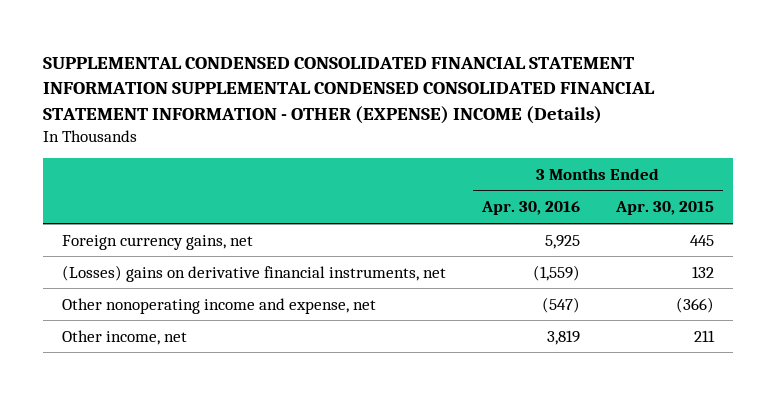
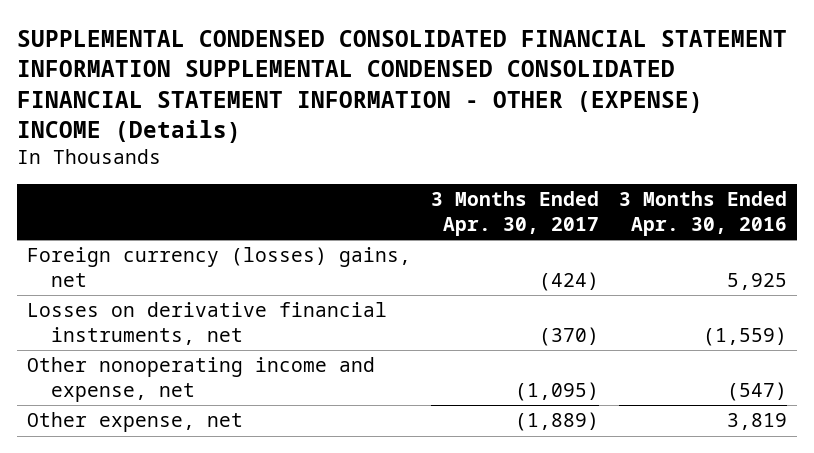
- | 3 Months Ended Apr. 30, 2016 | 3 Months Ended Apr. 30, 2015
+ | 3 Months Ended Apr. 30, 2017 | 3 Months Ended Apr. 30, 2016
- Foreign currency gains, net | 5,925 | 445
- (Losses) gains on derivative financial instruments, net | (1,559) | 132
+ Foreign currency (losses) gains, net | (424) | 5,925
+ Losses on derivative financial instruments, net | (370) | (1,559)
- Other income, net | 3,819 | 211
+ Other expense, net | (1,889) | 3,819

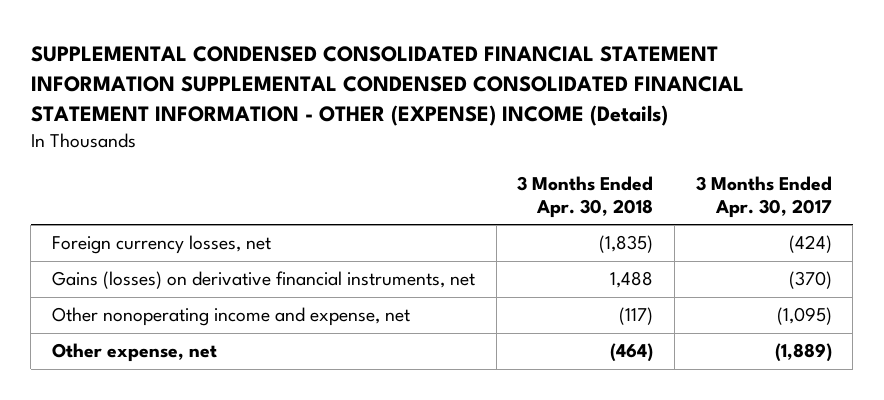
- | 3 Months Ended Apr. 30, 2017 | 3 Months Ended Apr. 30, 2016
+ | 3 Months Ended Apr. 30, 2018 | 3 Months Ended Apr. 30, 2017
- Foreign currency (losses) gains, net | (424) | 5,925
- Losses on derivative financial instruments, net | (370) | (1,559)
+ Foreign currency losses, net | (1,835) | (424)
+ Gains (losses) on derivative financial instruments, net | 1,488 | (370)

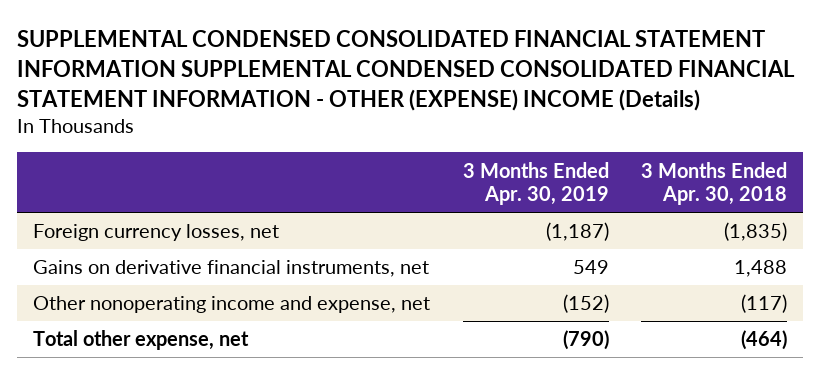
- | 3 Months Ended Apr. 30, 2018 | 3 Months Ended Apr. 30, 2017
+ | 3 Months Ended Apr. 30, 2019 | 3 Months Ended Apr. 30, 2018
- Gains (losses) on derivative financial instruments, net | 1,488 | (370)
+ Gains on derivative financial instruments, net | 549 | 1,488
- Other expense, net | (464) | (1,889)
+ Total other expense, net | (790) | (464)

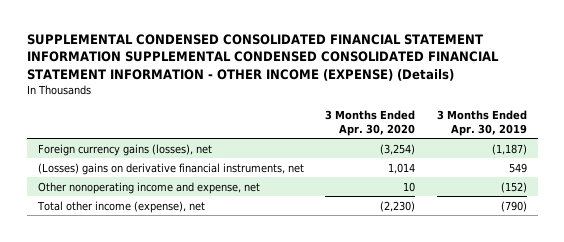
- SUPPLEMENTAL CONDENSED CONSOLIDATED FINANCIAL STATEMENT INFORMATION SUPPLEMENTAL CONDENSED CONSOLIDATED FINANCIAL STATEMENT INFORMATION - OTHER (EXPENSE) INCOME (Details)
+ SUPPLEMENTAL CONDENSED CONSOLIDATED FINANCIAL STATEMENT INFORMATION SUPPLEMENTAL CONDENSED CONSOLIDATED FINANCIAL STATEMENT INFORMATION - OTHER INCOME (EXPENSE) (Details)
- | 3 Months Ended Apr. 30, 2019 | 3 Months Ended Apr. 30, 2018
+ | 3 Months Ended Apr. 30, 2020 | 3 Months Ended Apr. 30, 2019
- Foreign currency losses, net | (1,187) | (1,835)
- Gains on derivative financial instruments, net | 549 | 1,488
+ Foreign currency gains (losses), net | (3,254) | (1,187)
+ (Losses) gains on derivative financial instruments, net | 1,014 | 549
- Total other expense, net | (790) | (464)
+ Total other income (expense), net | (2,230) | (790)

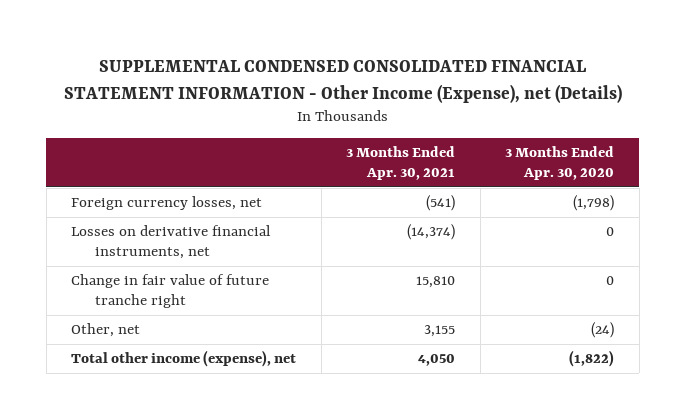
- SUPPLEMENTAL CONDENSED CONSOLIDATED FINANCIAL STATEMENT INFORMATION SUPPLEMENTAL CONDENSED CONSOLIDATED FINANCIAL STATEMENT INFORMATION - OTHER INCOME (EXPENSE) (Details)
+ SUPPLEMENTAL CONDENSED CONSOLIDATED FINANCIAL STATEMENT INFORMATION - Other Income (Expense), net (Details)
- | 3 Months Ended Apr. 30, 2020 | 3 Months Ended Apr. 30, 2019
+ | 3 Months Ended Apr. 30, 2021 | 3 Months Ended Apr. 30, 2020
- Foreign currency gains (losses), net | (3,254) | (1,187)
- (Losses) gains on derivative financial instruments, net | 1,014 | 549
- Other nonoperating income and expense, net | 10 | (152)
- Total other income (expense), net | (2,230) | (790)
+ Foreign currency losses, net | (541) | (1,798)
+ Losses on derivative financial instruments, net | (14,374) | 0
+ Change in fair value of future tranche right | 15,810 | 0
+ Other, net | 3,155 | (24)
+ Total other income (expense), net | 4,050 | (1,822)

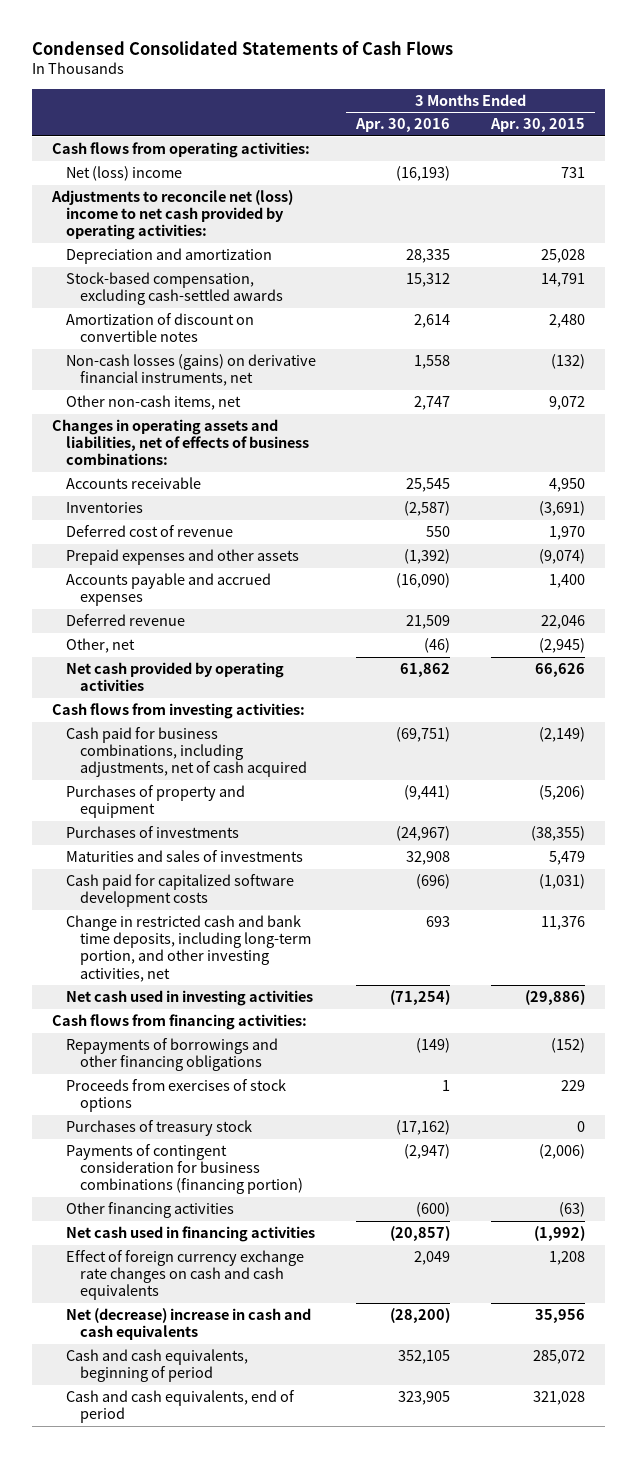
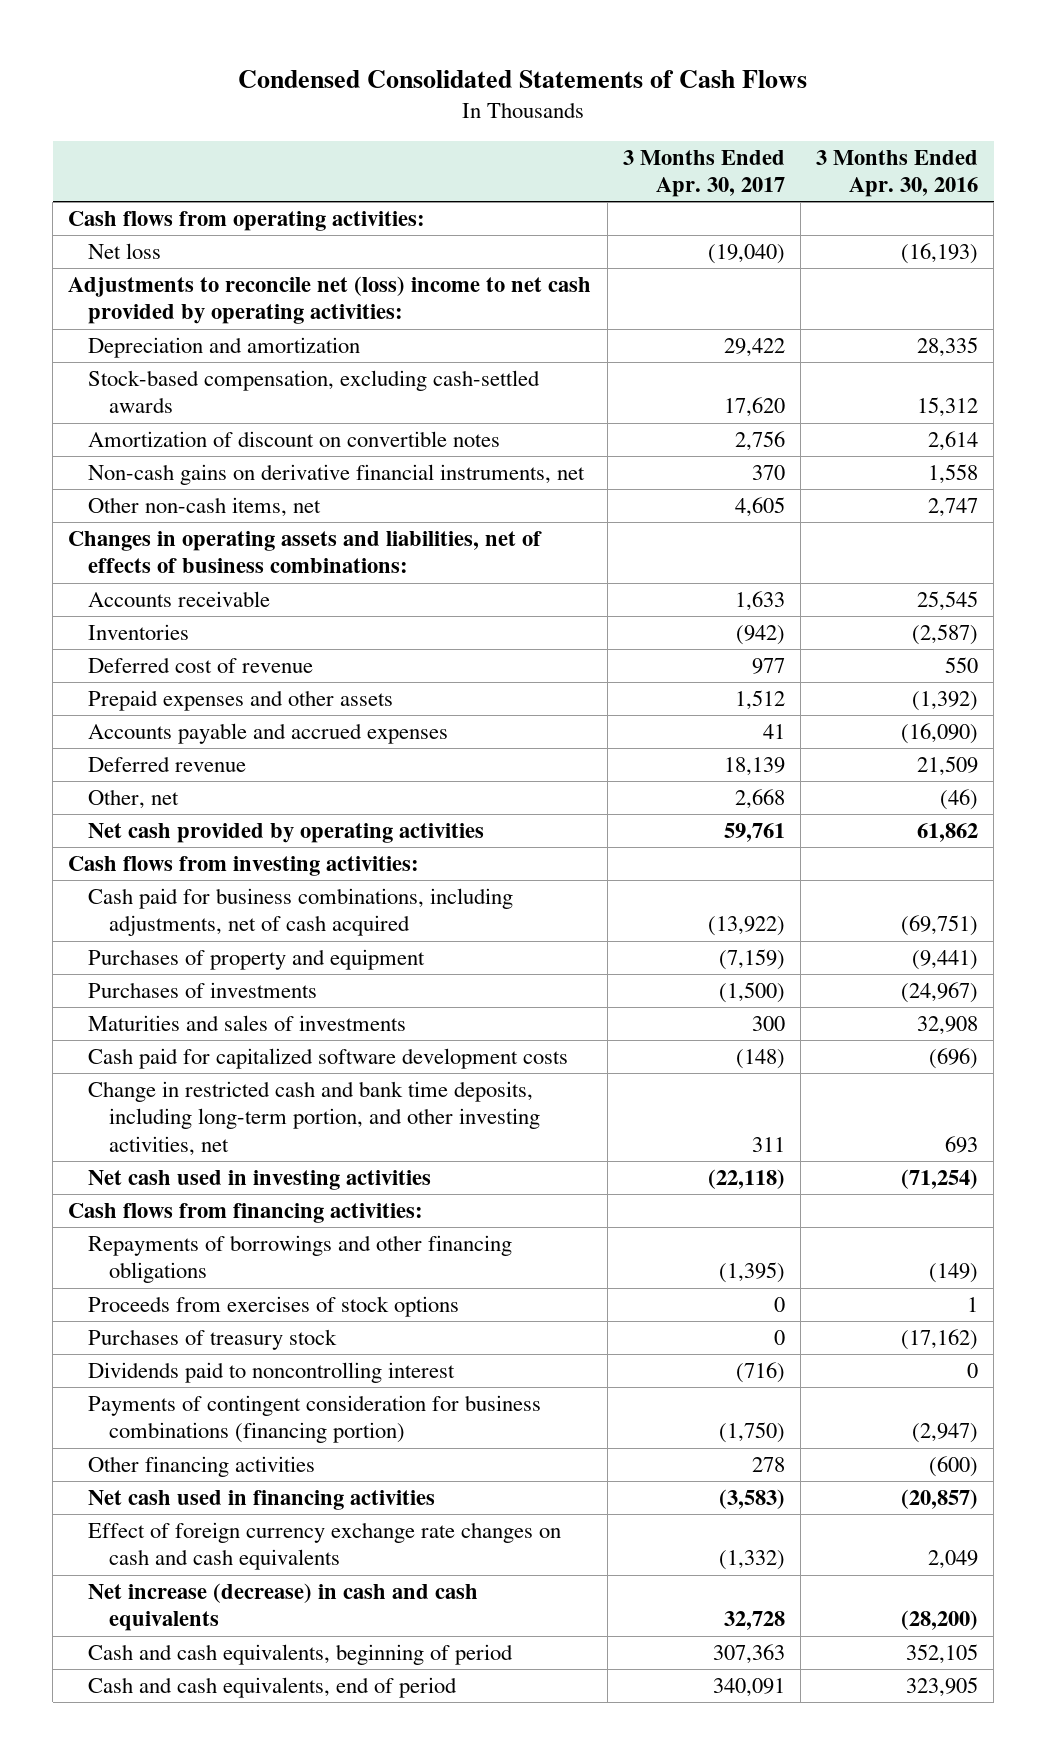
- | 3 Months Ended Apr. 30, 2016 | 3 Months Ended Apr. 30, 2015
+ | 3 Months Ended Apr. 30, 2017 | 3 Months Ended Apr. 30, 2016
- Net (loss) income | (16,193) | 731
+ Net loss | (19,040) | (16,193)
- Non-cash losses (gains) on derivative financial instruments, net | 1,558 | (132)
+ Non-cash gains on derivative financial instruments, net | 370 | 1,558
+ Dividends paid to noncontrolling interest | (716) | 0
- Net (decrease) increase in cash and cash equivalents | (28,200) | 35,956
+ Net increase (decrease) in cash and cash equivalents | 32,728 | (28,200)

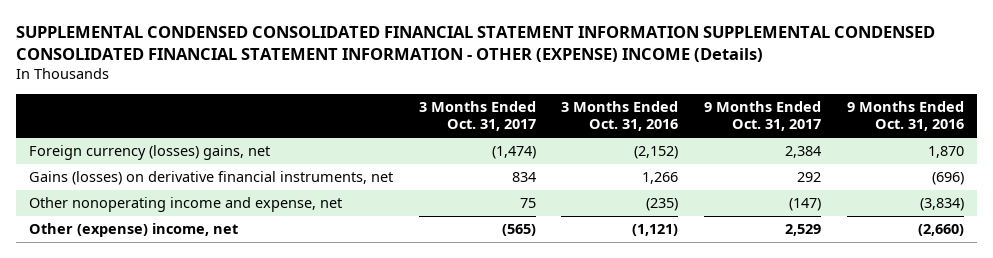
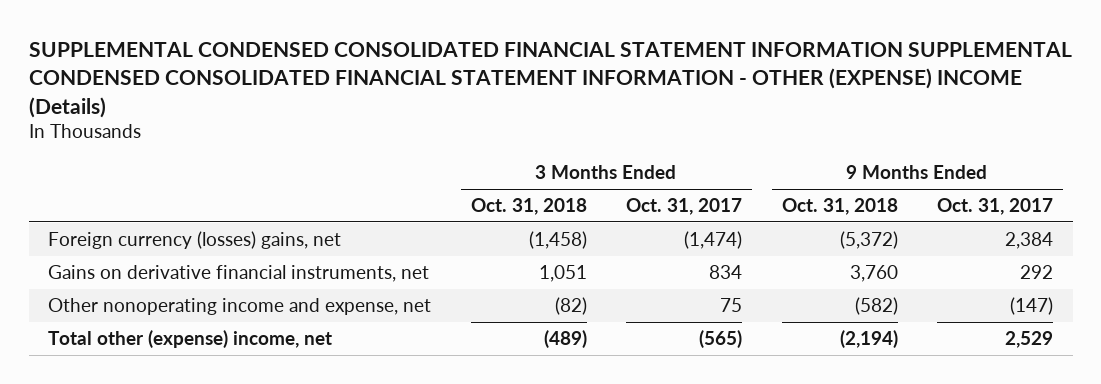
- | 3 Months Ended Oct. 31, 2017 | 3 Months Ended Oct. 31, 2016 | 9 Months Ended Oct. 31, 2017 | 9 Months Ended Oct. 31, 2016
+ | 3 Months Ended Oct. 31, 2018 | 3 Months Ended Oct. 31, 2017 | 9 Months Ended Oct. 31, 2018 | 9 Months Ended Oct. 31, 2017
- Gains (losses) on derivative financial instruments, net | 834 | 1,266 | 292 | (696)
+ Gains on derivative financial instruments, net | 1,051 | 834 | 3,760 | 292
- Other (expense) income, net | (565) | (1,121) | 2,529 | (2,660)
+ Total other (expense) income, net | (489) | (565) | (2,194) | 2,529

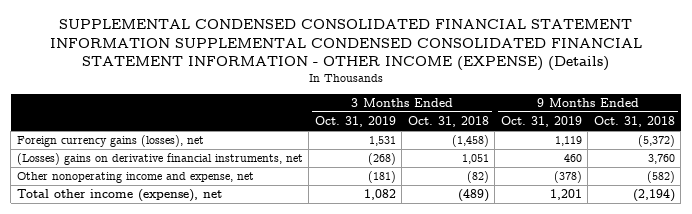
- SUPPLEMENTAL CONDENSED CONSOLIDATED FINANCIAL STATEMENT INFORMATION SUPPLEMENTAL CONDENSED CONSOLIDATED FINANCIAL STATEMENT INFORMATION - OTHER (EXPENSE) INCOME (Details)
+ SUPPLEMENTAL CONDENSED CONSOLIDATED FINANCIAL STATEMENT INFORMATION SUPPLEMENTAL CONDENSED CONSOLIDATED FINANCIAL STATEMENT INFORMATION - OTHER INCOME (EXPENSE) (Details)
- | 3 Months Ended Oct. 31, 2018 | 3 Months Ended Oct. 31, 2017 | 9 Months Ended Oct. 31, 2018 | 9 Months Ended Oct. 31, 2017
+ | 3 Months Ended Oct. 31, 2019 | 3 Months Ended Oct. 31, 2018 | 9 Months Ended Oct. 31, 2019 | 9 Months Ended Oct. 31, 2018
- Foreign currency (losses) gains, net | (1,458) | (1,474) | (5,372) | 2,384
- Gains on derivative financial instruments, net | 1,051 | 834 | 3,760 | 292
+ Foreign currency gains (losses), net | 1,531 | (1,458) | 1,119 | (5,372)
+ (Losses) gains on derivative financial instruments, net | (268) | 1,051 | 460 | 3,760
- Total other (expense) income, net | (489) | (565) | (2,194) | 2,529
+ Total other income (expense), net | 1,082 | (489) | 1,201 | (2,194)

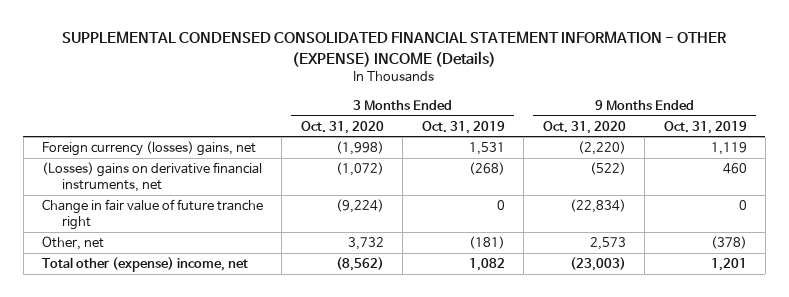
- SUPPLEMENTAL CONDENSED CONSOLIDATED FINANCIAL STATEMENT INFORMATION SUPPLEMENTAL CONDENSED CONSOLIDATED FINANCIAL STATEMENT INFORMATION - OTHER INCOME (EXPENSE) (Details)
+ SUPPLEMENTAL CONDENSED CONSOLIDATED FINANCIAL STATEMENT INFORMATION - OTHER (EXPENSE) INCOME (Details)
- | 3 Months Ended Oct. 31, 2019 | 3 Months Ended Oct. 31, 2018 | 9 Months Ended Oct. 31, 2019 | 9 Months Ended Oct. 31, 2018
+ | 3 Months Ended Oct. 31, 2020 | 3 Months Ended Oct. 31, 2019 | 9 Months Ended Oct. 31, 2020 | 9 Months Ended Oct. 31, 2019
- Foreign currency gains (losses), net | 1,531 | (1,458) | 1,119 | (5,372)
+ Foreign currency (losses) gains, net | (1,998) | 1,531 | (2,220) | 1,119
- Other nonoperating income and expense, net | (181) | (82) | (378) | (582)
- Total other income (expense), net | 1,082 | (489) | 1,201 | (2,194)
+ Change in fair value of future tranche right | (9,224) | 0 | (22,834) | 0
+ Other, net | 3,732 | (181) | 2,573 | (378)
+ Total other (expense) income, net | (8,562) | 1,082 | (23,003) | 1,201

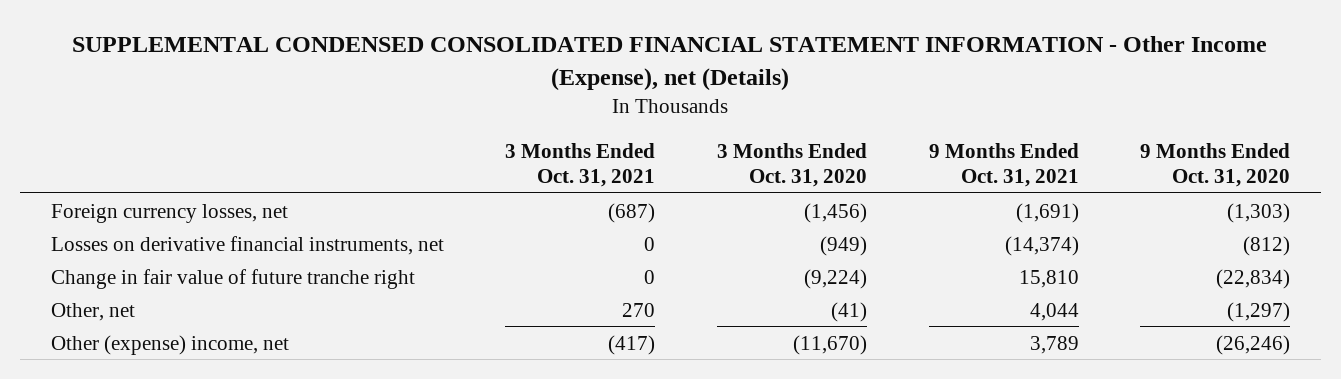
- SUPPLEMENTAL CONDENSED CONSOLIDATED FINANCIAL STATEMENT INFORMATION - OTHER (EXPENSE) INCOME (Details)
+ SUPPLEMENTAL CONDENSED CONSOLIDATED FINANCIAL STATEMENT INFORMATION - Other Income (Expense), net (Details)
- | 3 Months Ended Oct. 31, 2020 | 3 Months Ended Oct. 31, 2019 | 9 Months Ended Oct. 31, 2020 | 9 Months Ended Oct. 31, 2019
+ | 3 Months Ended Oct. 31, 2021 | 3 Months Ended Oct. 31, 2020 | 9 Months Ended Oct. 31, 2021 | 9 Months Ended Oct. 31, 2020
- Foreign currency (losses) gains, net | (1,998) | 1,531 | (2,220) | 1,119
- (Losses) gains on derivative financial instruments, net | (1,072) | (268) | (522) | 460
+ Foreign currency losses, net | (687) | (1,456) | (1,691) | (1,303)
+ Losses on derivative financial instruments, net | 0 | (949) | (14,374) | (812)
- Other, net | 3,732 | (181) | 2,573 | (378)
- Total other (expense) income, net | (8,562) | 1,082 | (23,003) | 1,201
+ Other, net | 270 | (41) | 4,044 | (1,297)
+ Other (expense) income, net | (417) | (11,670) | 3,789 | (26,246)

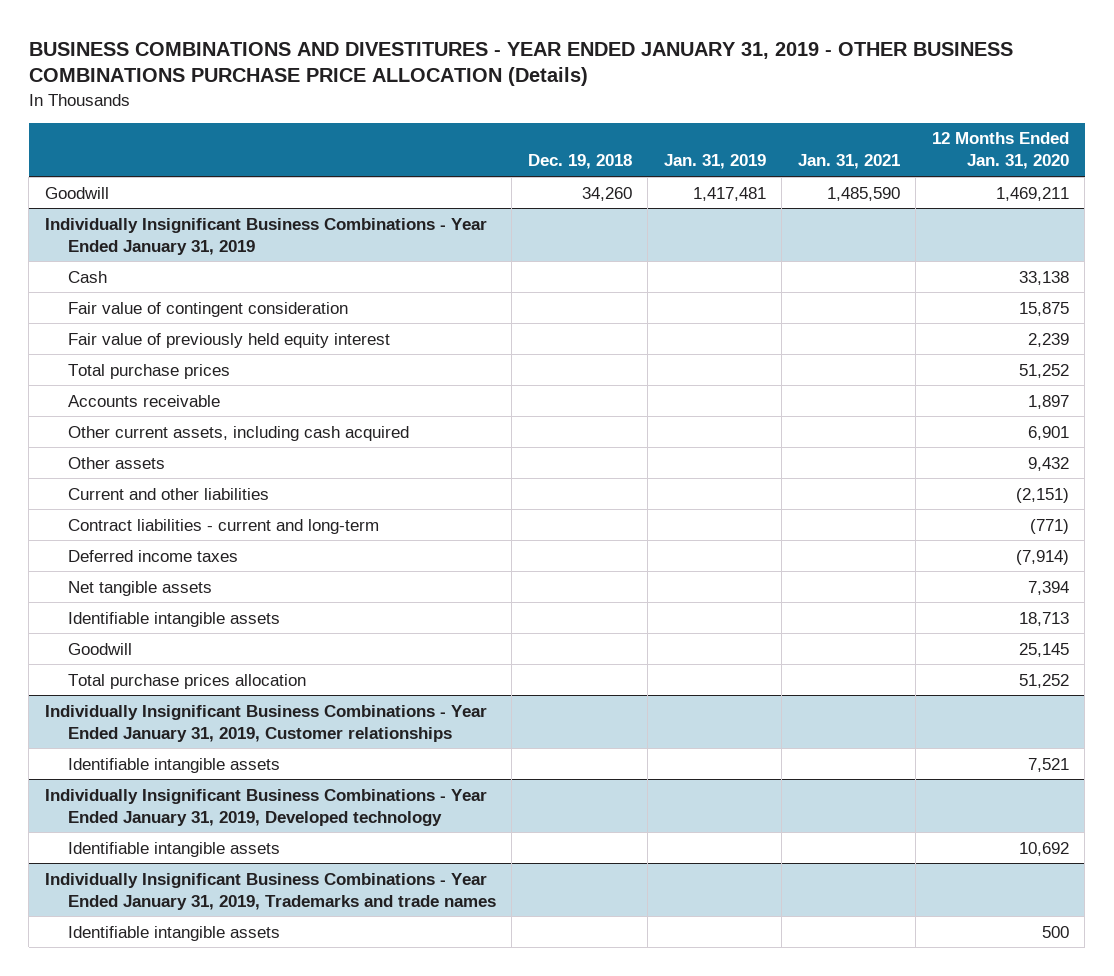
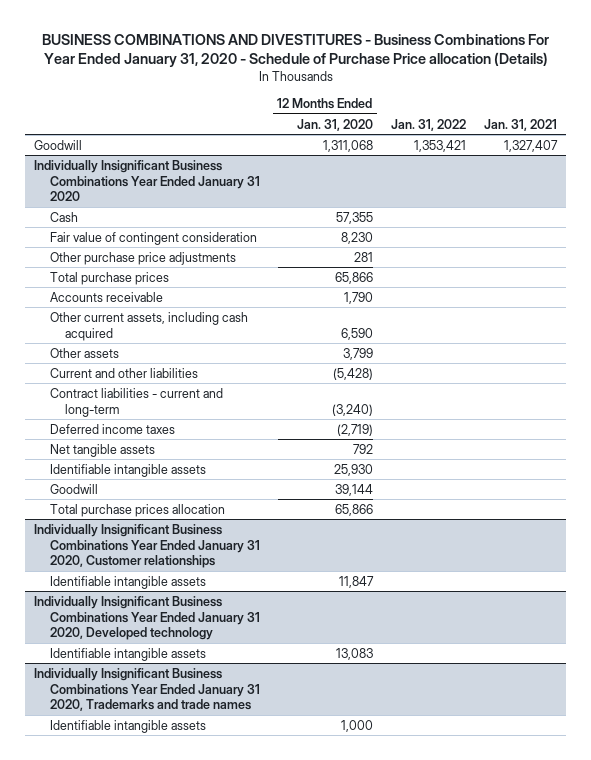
- BUSINESS COMBINATIONS AND DIVESTITURES - YEAR ENDED JANUARY 31, 2019 - OTHER BUSINESS COMBINATIONS PURCHASE PRICE ALLOCATION (Details)
+ BUSINESS COMBINATIONS AND DIVESTITURES - Business Combinations For Year Ended January 31, 2020 - Schedule of Purchase Price allocation (Details)
- | Dec. 19, 2018 | Jan. 31, 2019 | Jan. 31, 2021 | 12 Months Ended Jan. 31, 2020
+ | 12 Months Ended Jan. 31, 2020 | Jan. 31, 2022 | Jan. 31, 2021
- Goodwill | 34,260 | 1,417,481 | 1,485,590 | 1,469,211
- Individually Insignificant Business Combinations - Year Ended January 31, 2019
- Cash | | | | 33,138
- Fair value of contingent consideration | | | | 15,875
- Fair value of previously held equity interest | | | | 2,239
- Total purchase prices | | | | 51,252
- Accounts receivable | | | | 1,897
- Other current assets, including cash acquired | | | | 6,901
- Other assets | | | | 9,432
- Current and other liabilities | | | | (2,151)
- Contract liabilities - current and long-term | | | | (771)
- Deferred income taxes | | | | (7,914)
- Net tangible assets | | | | 7,394
- Identifiable intangible assets | | | | 18,713
- Goodwill | | | | 25,145
- Total purchase prices allocation | | | | 51,252
- Individually Insignificant Business Combinations - Year Ended January 31, 2019, Customer relationships
- Identifiable intangible assets | | | | 7,521
- Individually Insignificant Business Combinations - Year Ended January 31, 2019, Developed technology
- Identifiable intangible assets | | | | 10,692
- Individually Insignificant Business Combinations - Year Ended January 31, 2019, Trademarks and trade names
- Identifiable intangible assets | | | | 500
+ Goodwill | 1,311,068 | 1,353,421 | 1,327,407
+ Individually Insignificant Business Combinations Year Ended January 31 2020
+ Cash | 57,355 | |
+ Fair value of contingent consideration | 8,230 | |
+ Other purchase price adjustments | 281 | |
+ Total purchase prices | 65,866 | |
+ Accounts receivable | 1,790 | |
+ Other current assets, including cash acquired | 6,590 | |
+ Other assets | 3,799 | |
+ Current and other liabilities | (5,428) | |
+ Contract liabilities - current and long-term | (3,240) | |
+ Deferred income taxes | (2,719) | |
+ Net tangible assets | 792 | |
+ Identifiable intangible assets | 25,930 | |
+ Goodwill | 39,144 | |
+ Total purchase prices allocation | 65,866 | |
+ Individually Insignificant Business Combinations Year Ended January 31 2020, Customer relationships
+ Identifiable intangible assets | 11,847 | |
+ Individually Insignificant Business Combinations Year Ended January 31 2020, Developed technology
+ Identifiable intangible assets | 13,083 | |
+ Individually Insignificant Business Combinations Year Ended January 31 2020, Trademarks and trade names
+ Identifiable intangible assets | 1,000 | |

